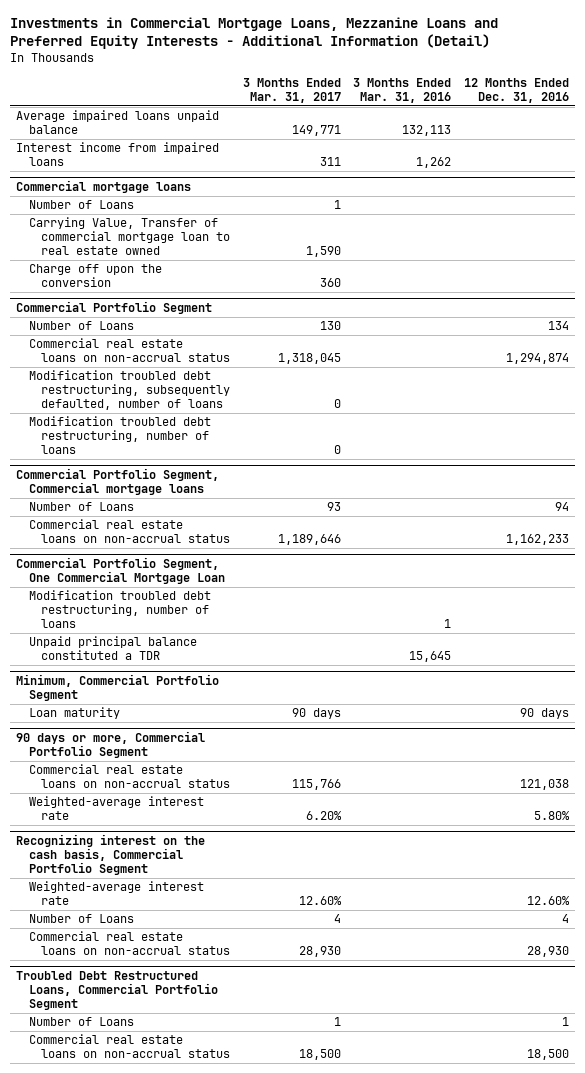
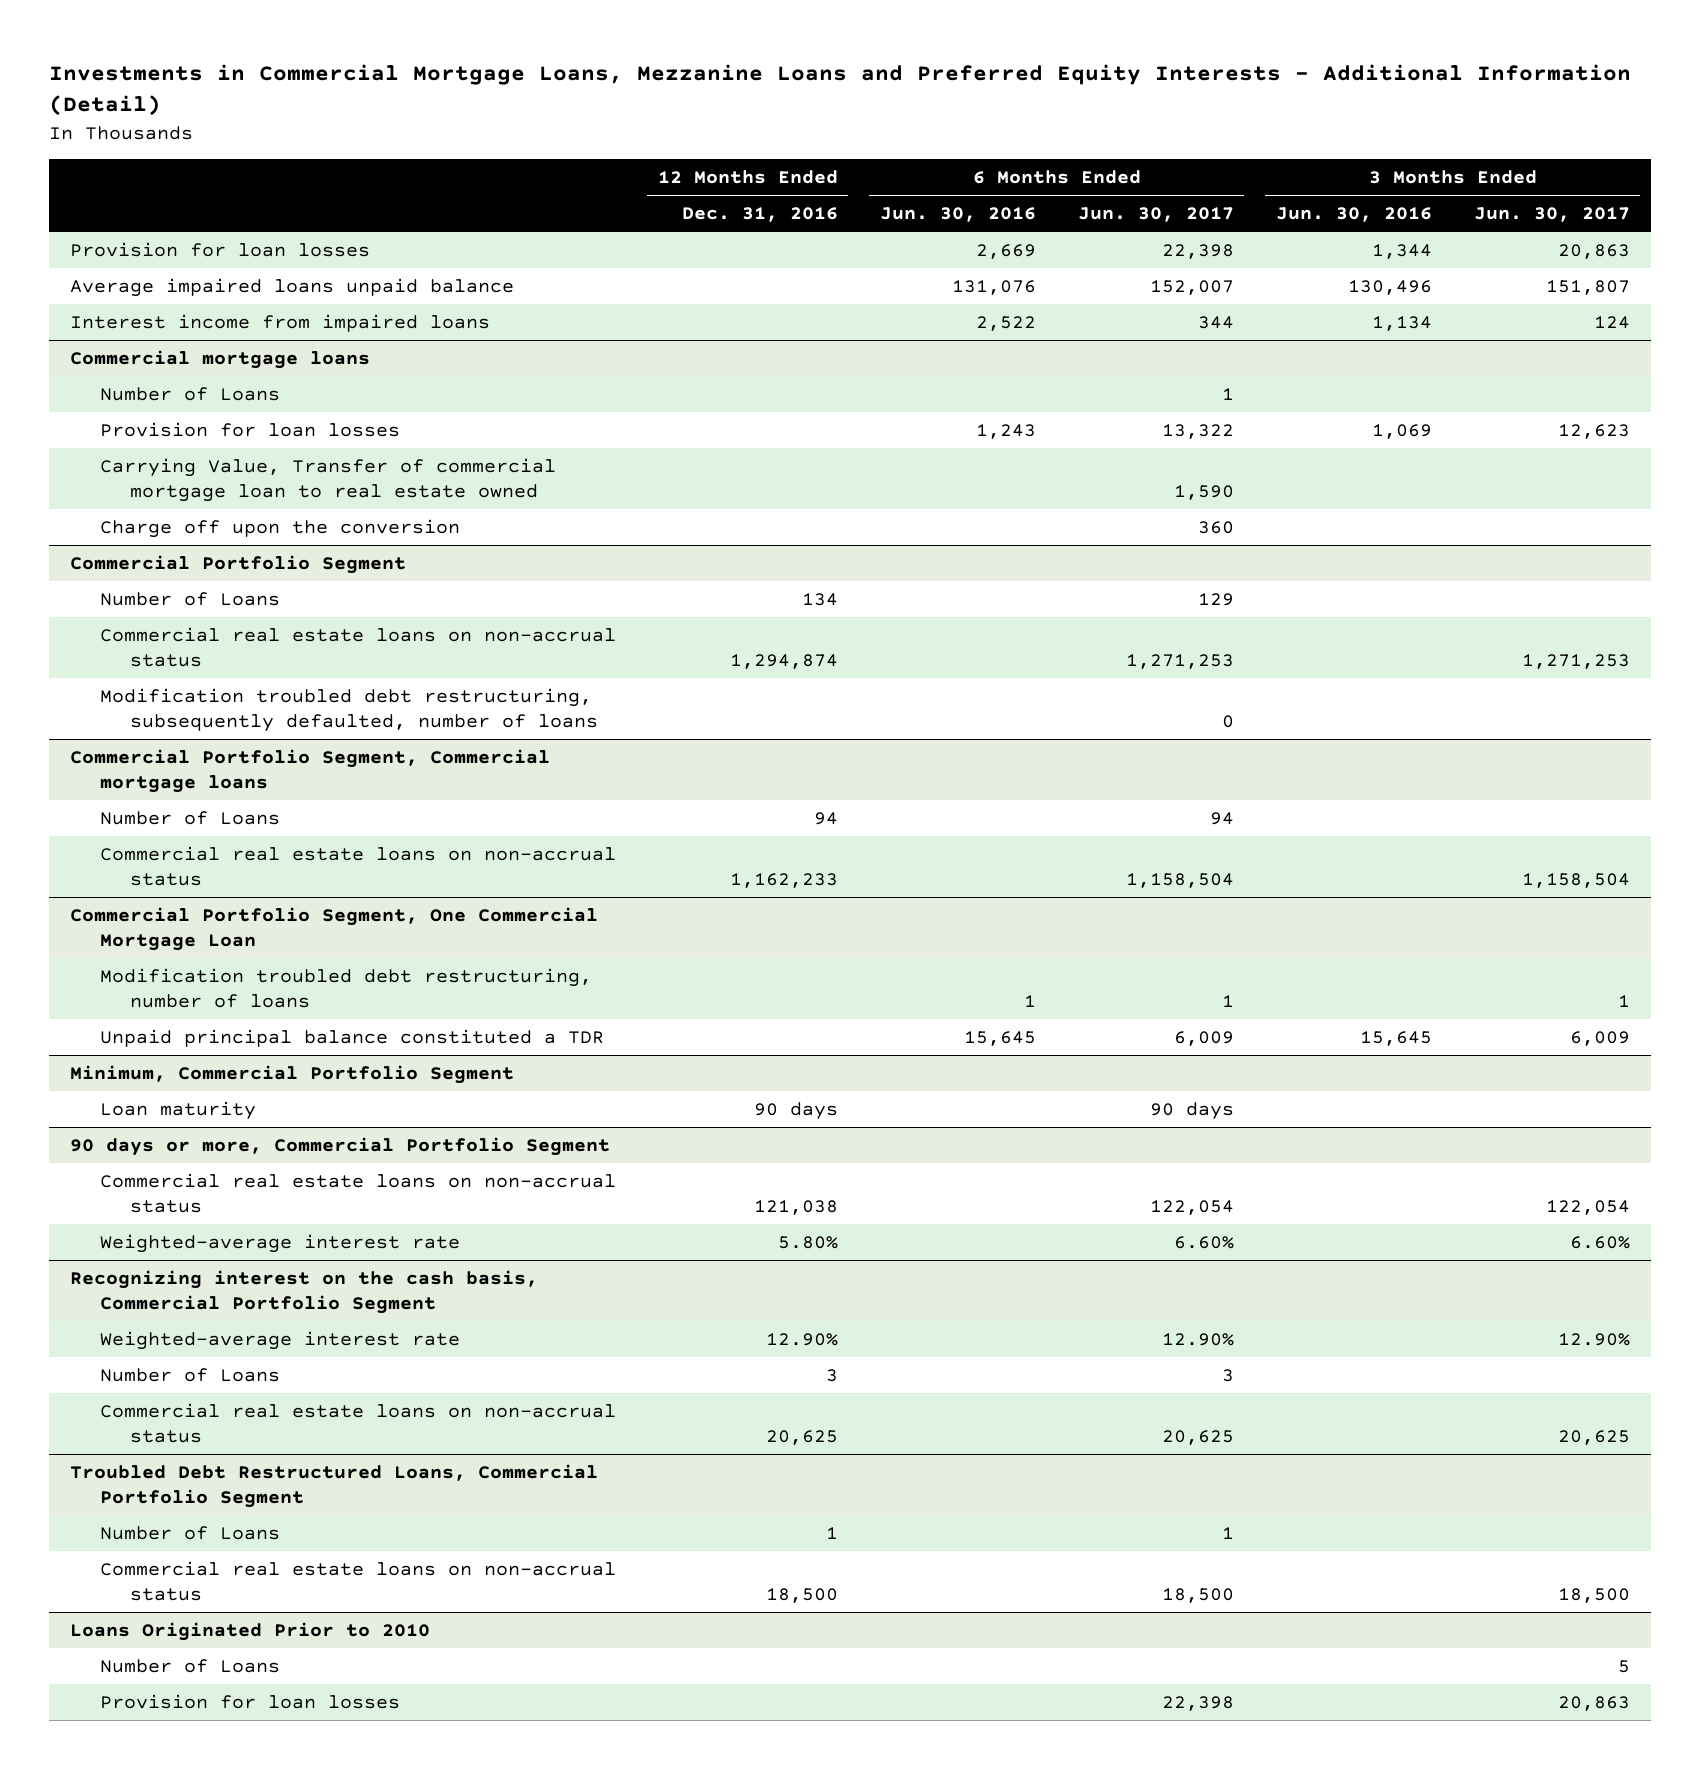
- | 3 Months Ended Mar. 31, 2017 | 3 Months Ended Mar. 31, 2016 | 12 Months Ended Dec. 31, 2016
+ | 12 Months Ended Dec. 31, 2016 | 6 Months Ended Jun. 30, 2016 | 6 Months Ended Jun. 30, 2017 | 3 Months Ended Jun. 30, 2016 | 3 Months Ended Jun. 30, 2017
+ Provision for loan losses | | 2,669 | 22,398 | 1,344 | 20,863
@ Commercial mortgage loans
+ Provision for loan losses | | 1,243 | 13,322 | 1,069 | 12,623
@ Commercial Portfolio Segment
- Modification troubled debt restructuring, number of loans | 0 | |
@ Recognizing interest on the cash basis, Commercial Portfolio Segment
- Weighted-average interest rate | 12.60% | | 12.60%
- Number of Loans | 4 | | 4
- Commercial real estate loans on non-accrual status | 28,930 | | 28,930
+ Weighted-average interest rate | 12.90% | | 12.90% | | 12.90%
+ Number of Loans | 3 | | 3 | |
+ Commercial real estate loans on non-accrual status | 20,625 | | 20,625 | | 20,625
+ Loans Originated Prior to 2010
+ Number of Loans | | | | | 5
+ Provision for loan losses | | | 22,398 | | 20,863

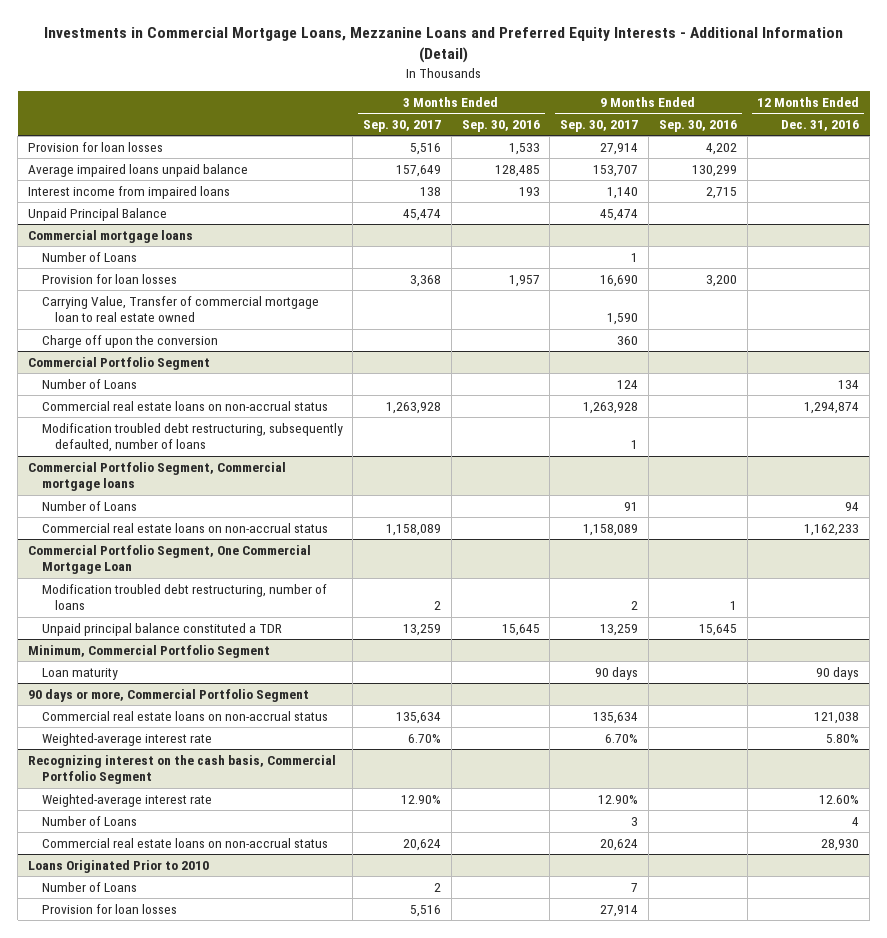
- | 12 Months Ended Dec. 31, 2016 | 6 Months Ended Jun. 30, 2016 | 6 Months Ended Jun. 30, 2017 | 3 Months Ended Jun. 30, 2016 | 3 Months Ended Jun. 30, 2017
+ | 3 Months Ended Sep. 30, 2017 | 3 Months Ended Sep. 30, 2016 | 9 Months Ended Sep. 30, 2017 | 9 Months Ended Sep. 30, 2016 | 12 Months Ended Dec. 31, 2016
+ Unpaid Principal Balance | 45,474 | | 45,474 | |
@ Recognizing interest on the cash basis, Commercial Portfolio Segment
- Weighted-average interest rate | 12.90% | | 12.90% | | 12.90%
- Number of Loans | 3 | | 3 | |
- Commercial real estate loans on non-accrual status | 20,625 | | 20,625 | | 20,625
- Troubled Debt Restructured Loans, Commercial Portfolio Segment
- Number of Loans | 1 | | 1 | |
- Commercial real estate loans on non-accrual status | 18,500 | | 18,500 | | 18,500
@ Recognizing interest on the cash basis, Commercial Portfolio Segment
+ Weighted-average interest rate | 12.90% | | 12.90% | | 12.60%
+ Number of Loans | | | 3 | | 4
+ Commercial real estate loans on non-accrual status | 20,624 | | 20,624 | | 28,930

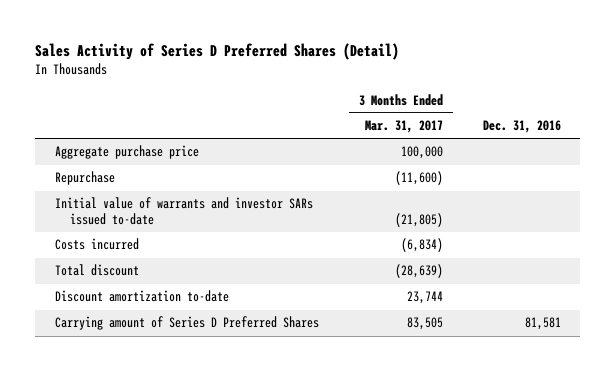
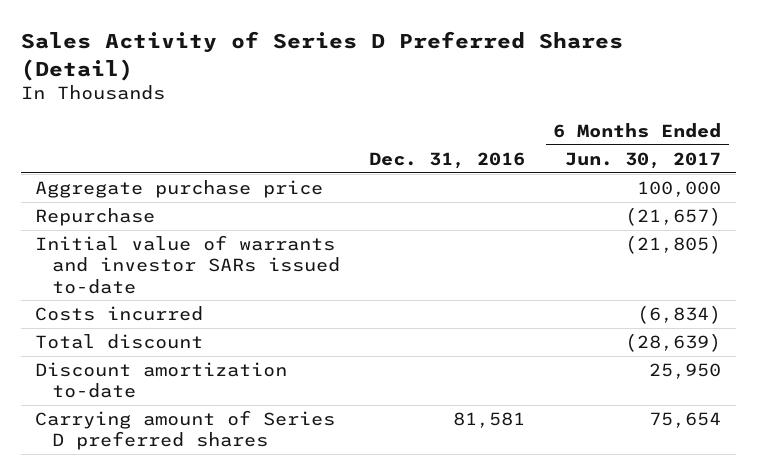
- | 3 Months Ended Mar. 31, 2017 | Dec. 31, 2016
+ | Dec. 31, 2016 | 6 Months Ended Jun. 30, 2017
- Carrying amount of Series D Preferred Shares | 83,505 | 81,581
+ Carrying amount of Series D preferred shares | 81,581 | 75,654

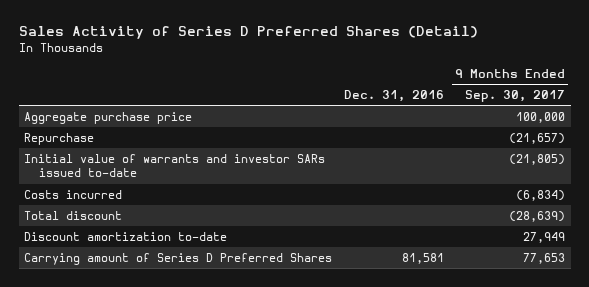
- | Dec. 31, 2016 | 6 Months Ended Jun. 30, 2017
+ | Dec. 31, 2016 | 9 Months Ended Sep. 30, 2017
- Carrying amount of Series D preferred shares | 81,581 | 75,654
+ Carrying amount of Series D Preferred Shares | 81,581 | 77,653

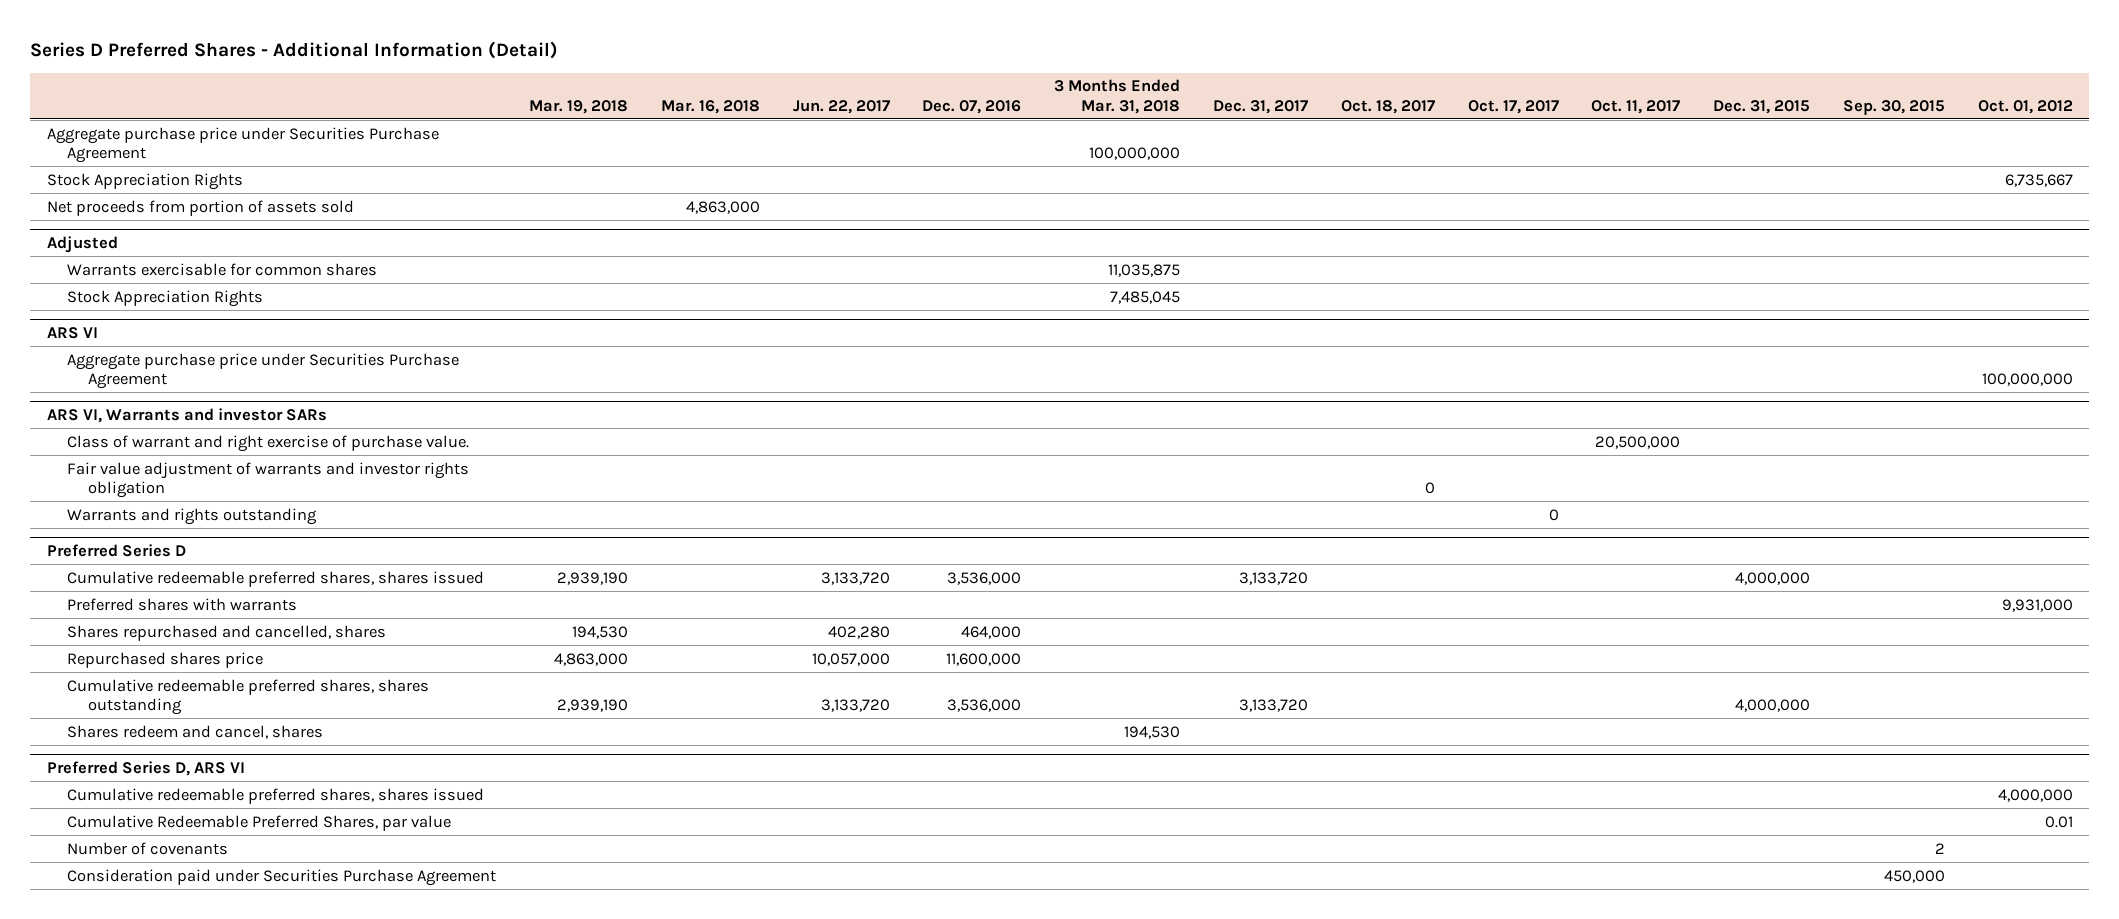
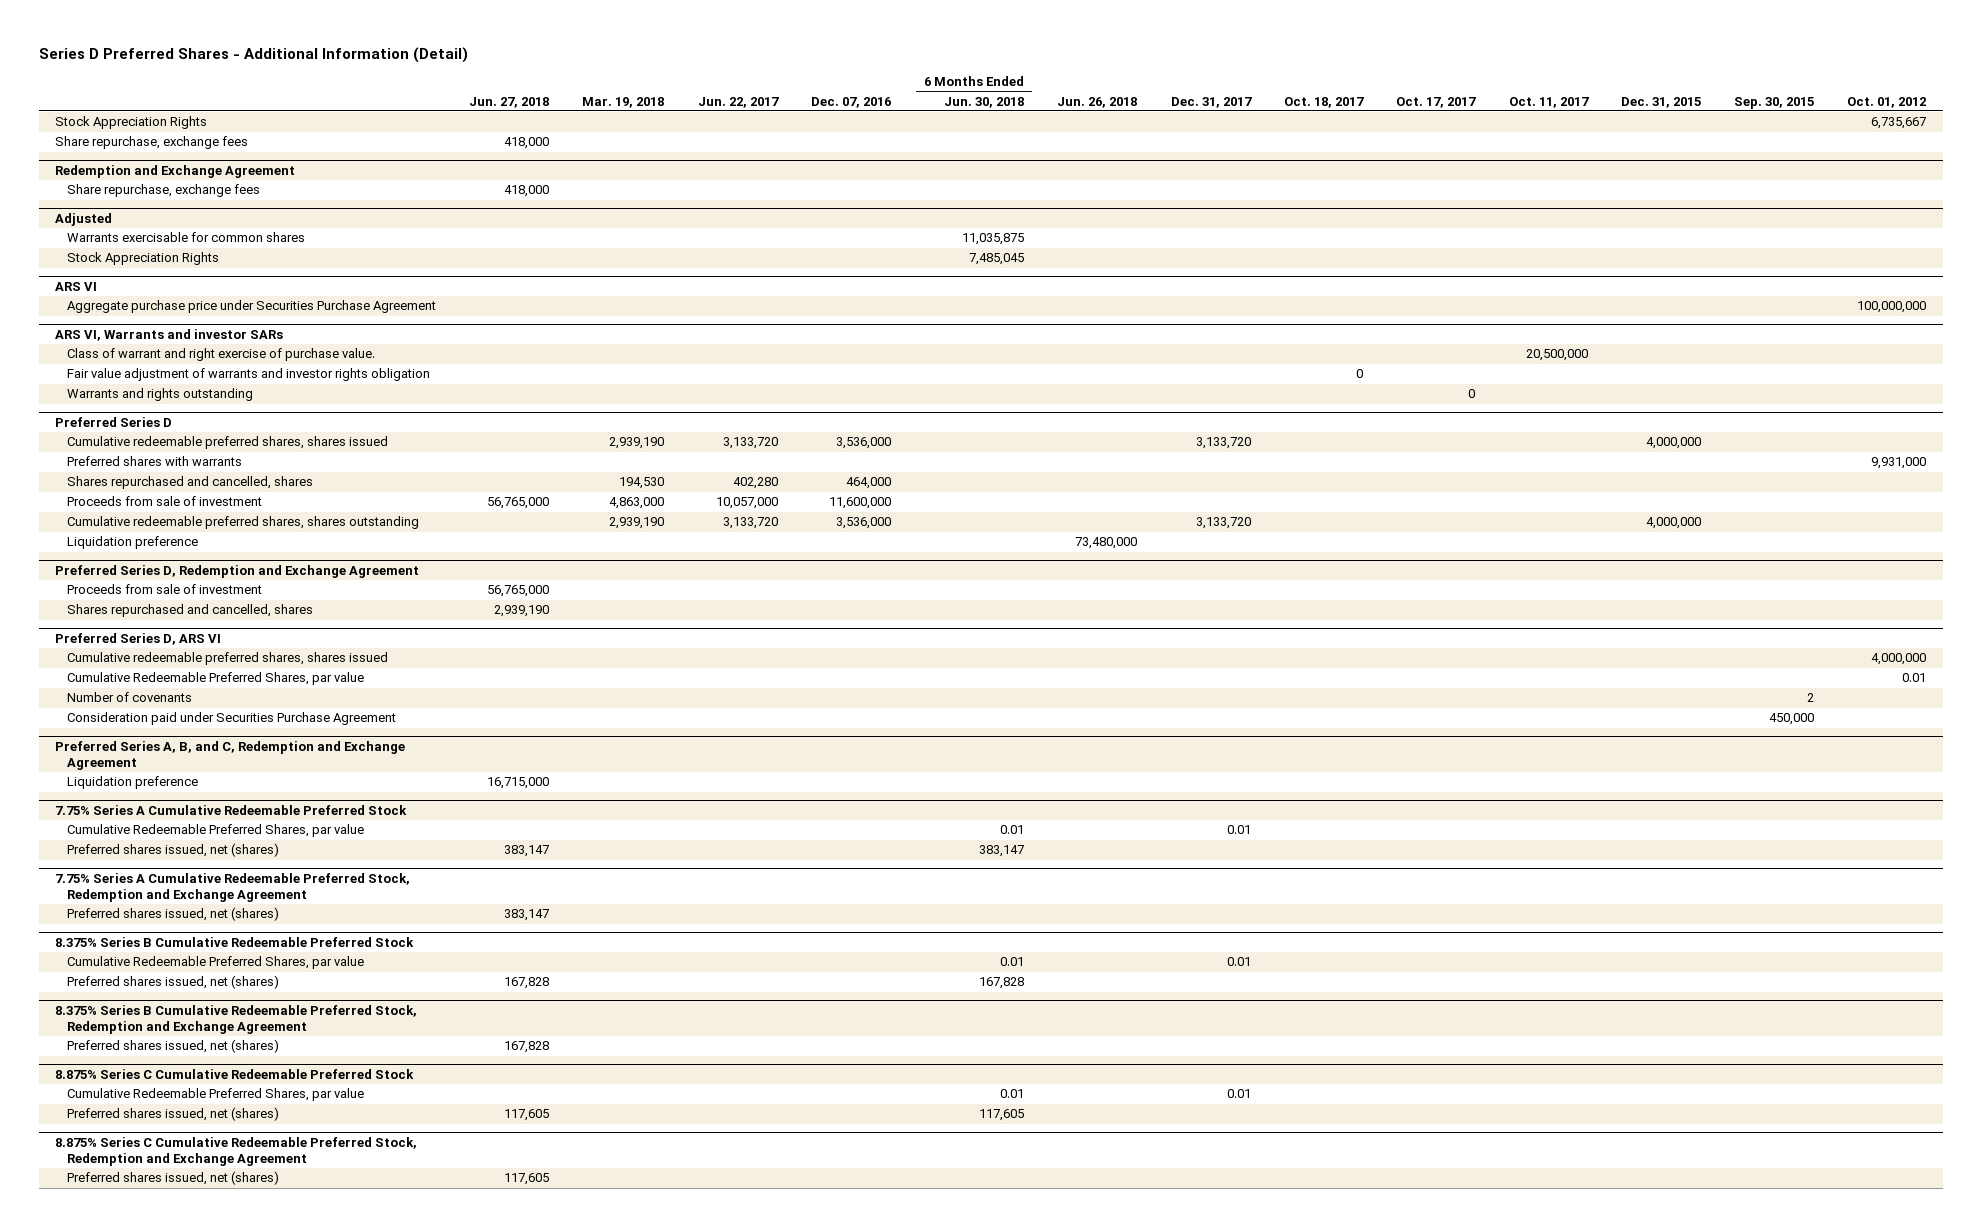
- | Mar. 19, 2018 | Mar. 16, 2018 | Jun. 22, 2017 | Dec. 07, 2016 | 3 Months Ended Mar. 31, 2018 | Dec. 31, 2017 | Oct. 18, 2017 | Oct. 17, 2017 | Oct. 11, 2017 | Dec. 31, 2015 | Sep. 30, 2015 | Oct. 01, 2012
+ | Jun. 27, 2018 | Mar. 19, 2018 | Jun. 22, 2017 | Dec. 07, 2016 | 6 Months Ended Jun. 30, 2018 | Jun. 26, 2018 | Dec. 31, 2017 | Oct. 18, 2017 | Oct. 17, 2017 | Oct. 11, 2017 | Dec. 31, 2015 | Sep. 30, 2015 | Oct. 01, 2012
- Aggregate purchase price under Securities Purchase Agreement | | | | | 100,000,000 | | | | | | |
- Net proceeds from portion of assets sold | | 4,863,000 | | | | | | | | | |
+ Share repurchase, exchange fees | 418,000 | | | | | | | | | | | |
+ Redemption and Exchange Agreement
+ Share repurchase, exchange fees | 418,000 | | | | | | | | | | | |
@ Preferred Series D
- Repurchased shares price | 4,863,000 | | 10,057,000 | 11,600,000 | | | | | | | |
+ Proceeds from sale of investment | 56,765,000 | 4,863,000 | 10,057,000 | 11,600,000 | | | | | | | | |
- Shares redeem and cancel, shares | | | | | 194,530 | | | | | | |
+ Liquidation preference | | | | | | 73,480,000 | | | | | | |
+ Preferred Series D, Redemption and Exchange Agreement
+ Proceeds from sale of investment | 56,765,000 | | | | | | | | | | | |
+ Shares repurchased and cancelled, shares | 2,939,190 | | | | | | | | | | | |
+ Preferred Series A, B, and C, Redemption and Exchange Agreement
+ Liquidation preference | 16,715,000 | | | | | | | | | | | |
+ 7.75% Series A Cumulative Redeemable Preferred Stock
+ Cumulative Redeemable Preferred Shares, par value | | | | | 0.01 | | 0.01 | | | | | |
+ Preferred shares issued, net (shares) | 383,147 | | | | 383,147 | | | | | | | |
+ 7.75% Series A Cumulative Redeemable Preferred Stock, Redemption and Exchange Agreement
+ Preferred shares issued, net (shares) | 383,147 | | | | | | | | | | | |
+ 8.375% Series B Cumulative Redeemable Preferred Stock
+ Cumulative Redeemable Preferred Shares, par value | | | | | 0.01 | | 0.01 | | | | | |
+ Preferred shares issued, net (shares) | 167,828 | | | | 167,828 | | | | | | | |
+ 8.375% Series B Cumulative Redeemable Preferred Stock, Redemption and Exchange Agreement
+ Preferred shares issued, net (shares) | 167,828 | | | | | | | | | | | |
+ 8.875% Series C Cumulative Redeemable Preferred Stock
+ Cumulative Redeemable Preferred Shares, par value | | | | | 0.01 | | 0.01 | | | | | |
+ Preferred shares issued, net (shares) | 117,605 | | | | 117,605 | | | | | | | |
+ 8.875% Series C Cumulative Redeemable Preferred Stock, Redemption and Exchange Agreement
+ Preferred shares issued, net (shares) | 117,605 | | | | | | | | | | | |

